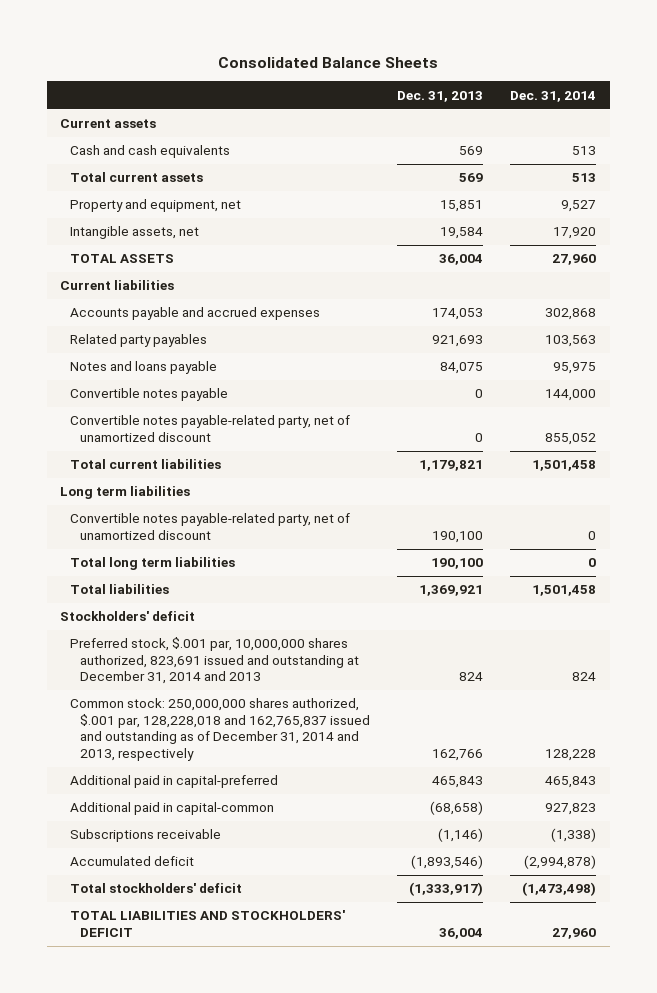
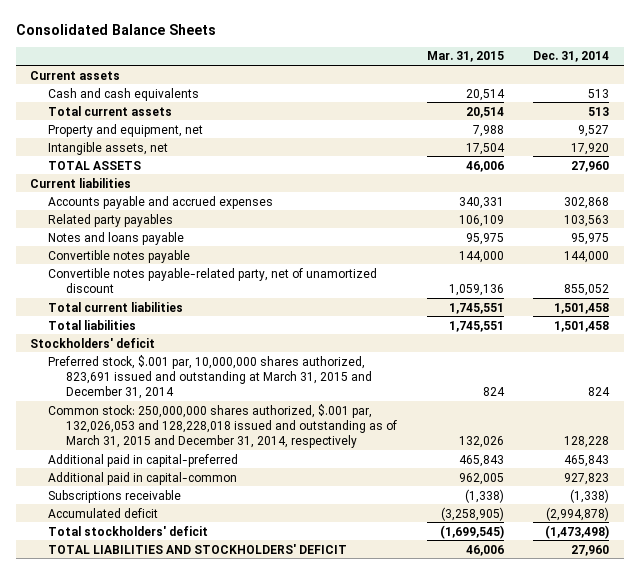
- | Dec. 31, 2013 | Dec. 31, 2014
+ | Mar. 31, 2015 | Dec. 31, 2014
- Long term liabilities
- Convertible notes payable-related party, net of unamortized discount | 190,100 | 0
- Total long term liabilities | 190,100 | 0
- Preferred stock, $.001 par, 10,000,000 shares authorized, 823,691 issued and outstanding at December 31, 2014 and 2013 | 824 | 824
- Common stock: 250,000,000 shares authorized, $.001 par, 128,228,018 and 162,765,837 issued and outstanding as of December 31, 2014 and 2013, respectively | 162,766 | 128,228
+ Preferred stock, $.001 par, 10,000,000 shares authorized, 823,691 issued and outstanding at March 31, 2015 and December 31, 2014 | 824 | 824
+ Common stock: 250,000,000 shares authorized, $.001 par, 132,026,053 and 128,228,018 issued and outstanding as of March 31, 2015 and December 31, 2014, respectively | 132,026 | 128,228

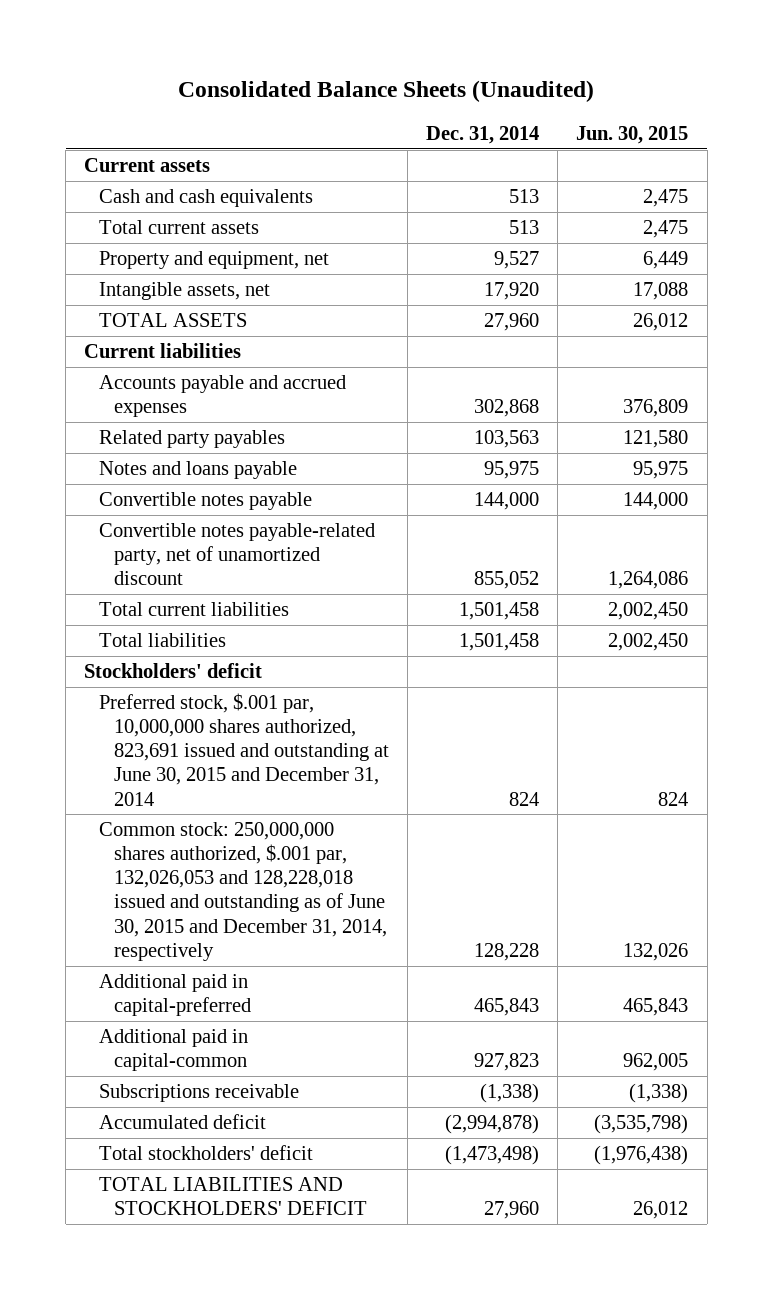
- Consolidated Balance Sheets
+ Consolidated Balance Sheets (Unaudited)
- | Mar. 31, 2015 | Dec. 31, 2014
+ | Dec. 31, 2014 | Jun. 30, 2015
- Preferred stock, $.001 par, 10,000,000 shares authorized, 823,691 issued and outstanding at March 31, 2015 and December 31, 2014 | 824 | 824
- Common stock: 250,000,000 shares authorized, $.001 par, 132,026,053 and 128,228,018 issued and outstanding as of March 31, 2015 and December 31, 2014, respectively | 132,026 | 128,228
+ Preferred stock, $.001 par, 10,000,000 shares authorized, 823,691 issued and outstanding at June 30, 2015 and December 31, 2014 | 824 | 824
+ Common stock: 250,000,000 shares authorized, $.001 par, 132,026,053 and 128,228,018 issued and outstanding as of June 30, 2015 and December 31, 2014, respectively | 128,228 | 132,026

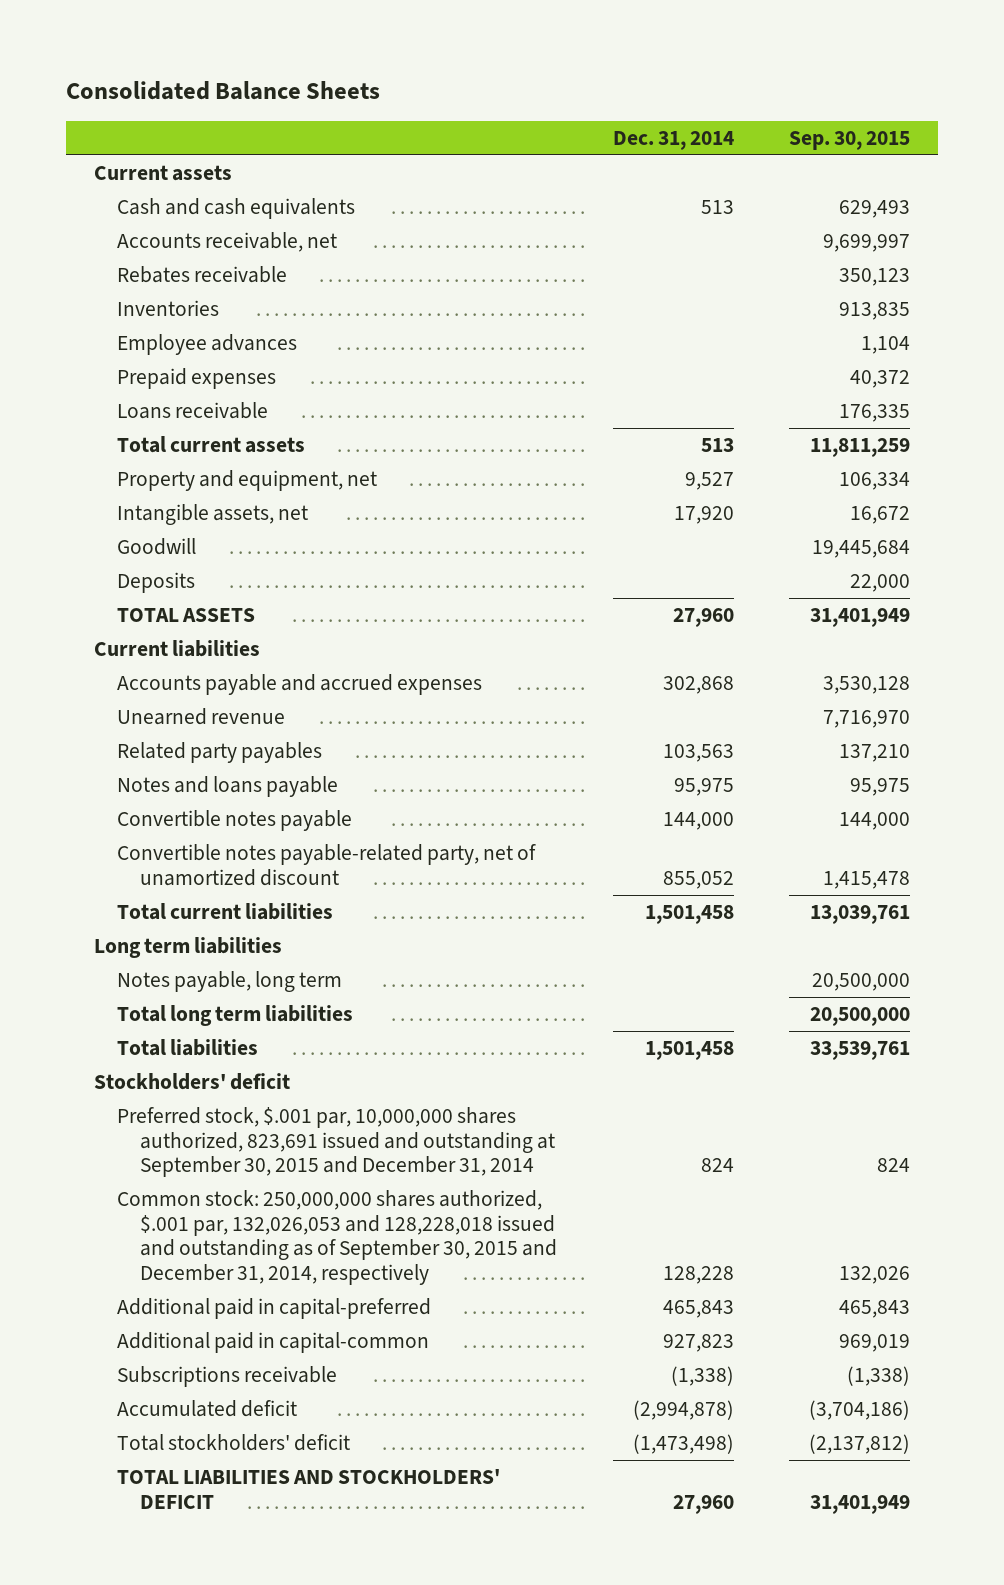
- Consolidated Balance Sheets (Unaudited)
+ Consolidated Balance Sheets
- | Dec. 31, 2014 | Jun. 30, 2015
+ | Dec. 31, 2014 | Sep. 30, 2015
+ Accounts receivable, net | | 9,699,997
+ Rebates receivable | | 350,123
+ Inventories | | 913,835
+ Employee advances | | 1,104
+ Prepaid expenses | | 40,372
+ Loans receivable | | 176,335
+ Goodwill | | 19,445,684
+ Deposits | | 22,000
+ Unearned revenue | | 7,716,970
+ Long term liabilities
+ Notes payable, long term | | 20,500,000
+ Total long term liabilities | | 20,500,000
- Preferred stock, $.001 par, 10,000,000 shares authorized, 823,691 issued and outstanding at June 30, 2015 and December 31, 2014 | 824 | 824
- Common stock: 250,000,000 shares authorized, $.001 par, 132,026,053 and 128,228,018 issued and outstanding as of June 30, 2015 and December 31, 2014, respectively | 128,228 | 132,026
+ Preferred stock, $.001 par, 10,000,000 shares authorized, 823,691 issued and outstanding at September 30, 2015 and December 31, 2014 | 824 | 824
+ Common stock: 250,000,000 shares authorized, $.001 par, 132,026,053 and 128,228,018 issued and outstanding as of September 30, 2015 and December 31, 2014, respectively | 128,228 | 132,026

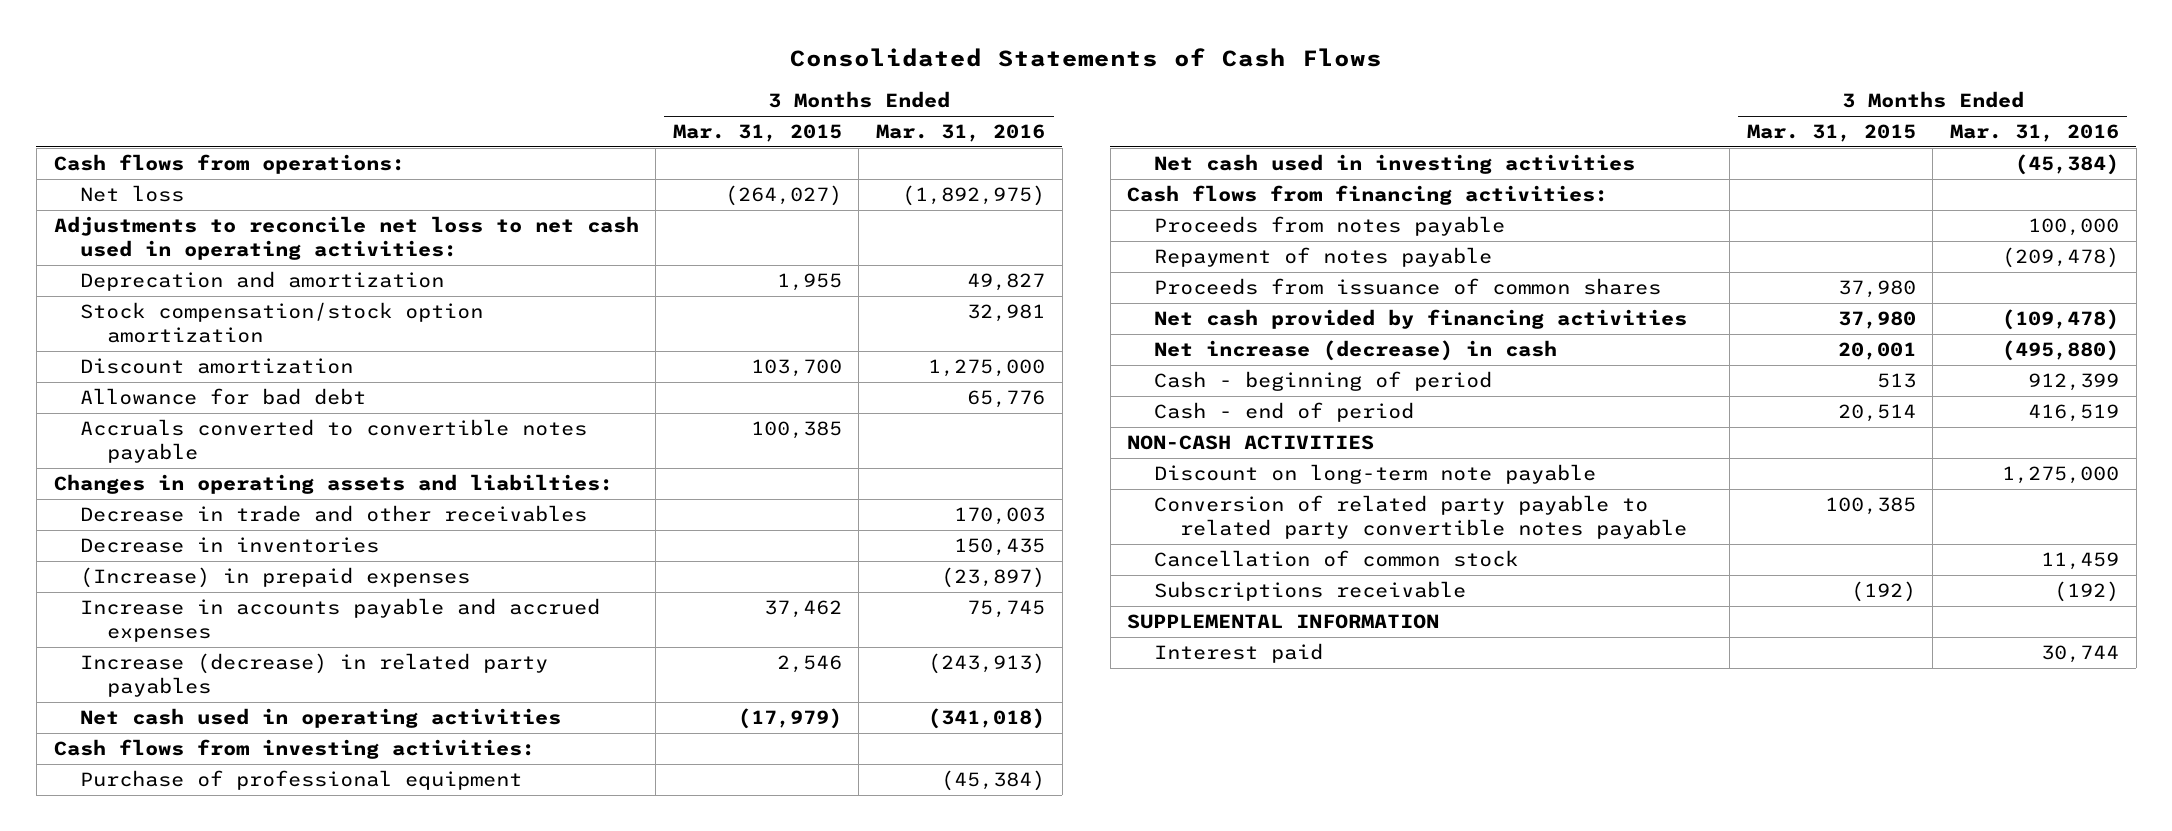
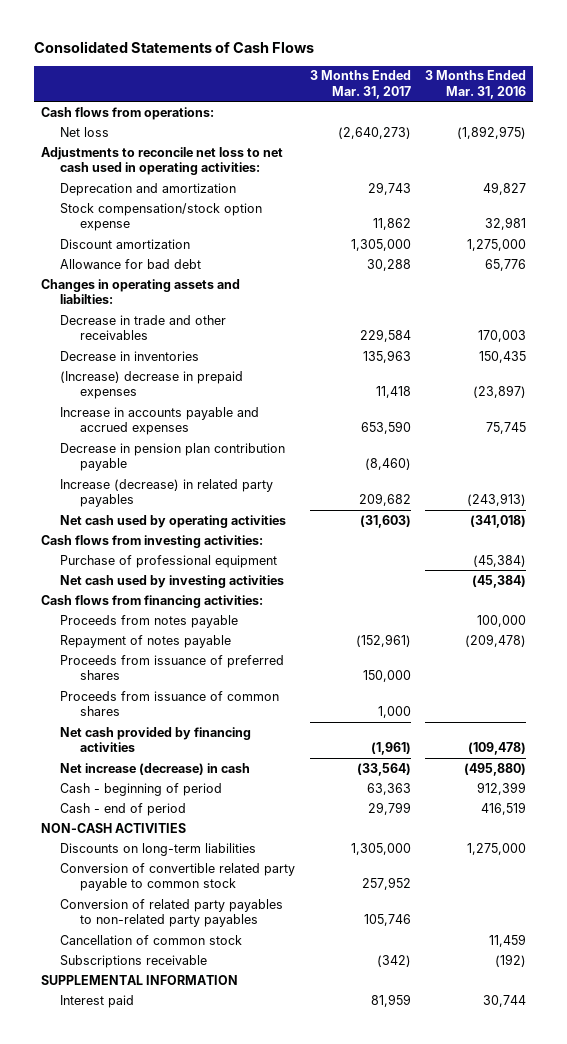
- | 3 Months Ended Mar. 31, 2015 | 3 Months Ended Mar. 31, 2016
+ | 3 Months Ended Mar. 31, 2017 | 3 Months Ended Mar. 31, 2016
- Stock compensation/stock option amortization | | 32,981
+ Stock compensation/stock option expense | 11,862 | 32,981
- Accruals converted to convertible notes payable | 100,385 |
- (Increase) in prepaid expenses | | (23,897)
+ (Increase) decrease in prepaid expenses | 11,418 | (23,897)
+ Decrease in pension plan contribution payable | (8,460) |
- Net cash used in operating activities | (17,979) | (341,018)
+ Net cash used by operating activities | (31,603) | (341,018)
- Net cash used in investing activities | | (45,384)
+ Net cash used by investing activities | | (45,384)
+ Proceeds from issuance of preferred shares | 150,000 |
- Discount on long-term note payable | | 1,275,000
- Conversion of related party payable to related party convertible notes payable | 100,385 |
+ Discounts on long-term liabilities | 1,305,000 | 1,275,000
+ Conversion of convertible related party payable to common stock | 257,952 |
+ Conversion of related party payables to non-related party payables | 105,746 |

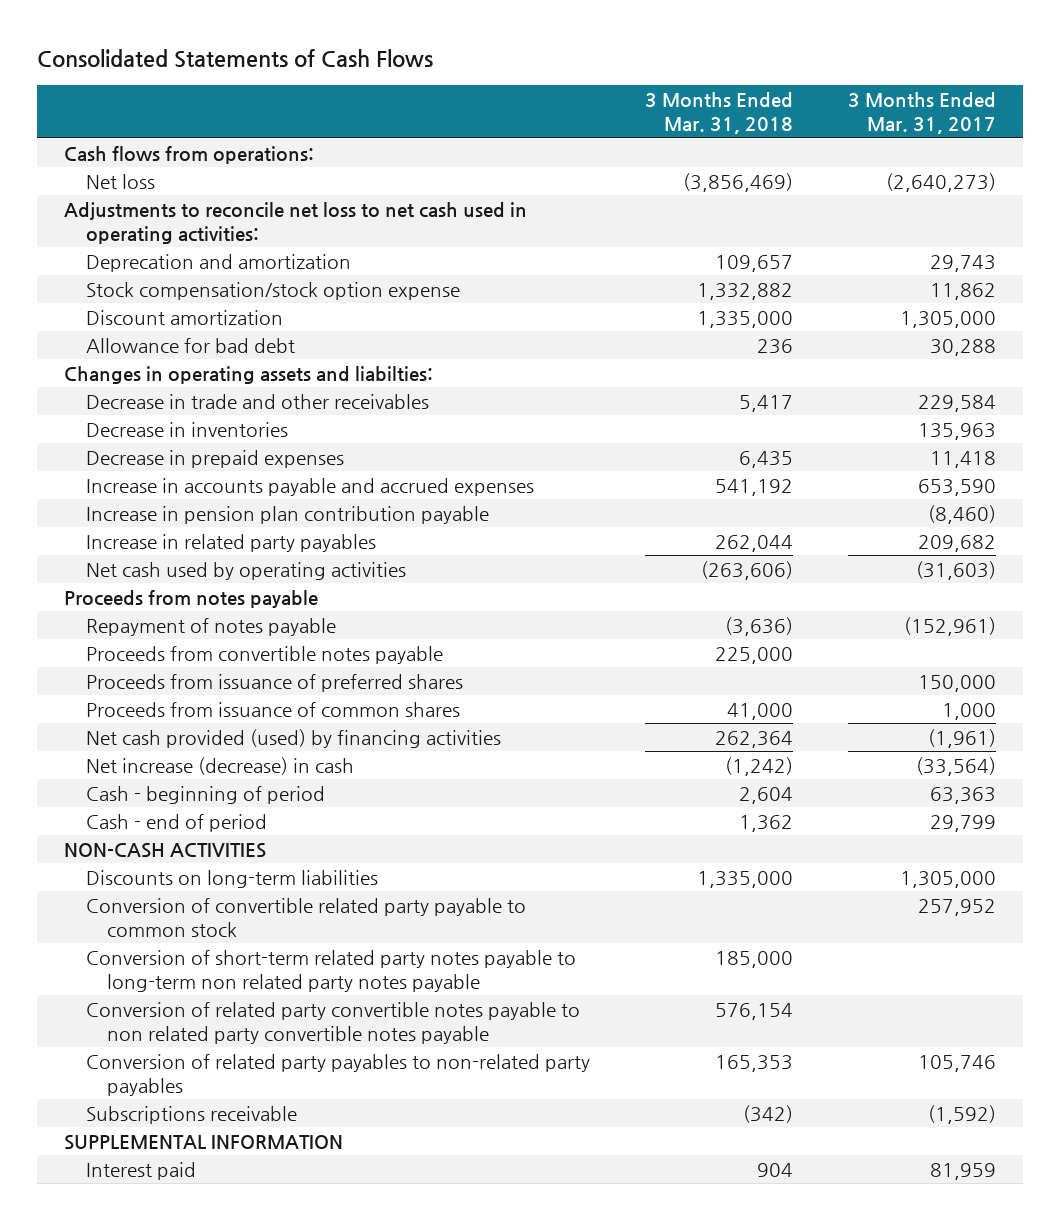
- | 3 Months Ended Mar. 31, 2017 | 3 Months Ended Mar. 31, 2016
+ | 3 Months Ended Mar. 31, 2018 | 3 Months Ended Mar. 31, 2017
- (Increase) decrease in prepaid expenses | 11,418 | (23,897)
+ Decrease in prepaid expenses | 6,435 | 11,418
- Decrease in pension plan contribution payable | (8,460) |
- Increase (decrease) in related party payables | 209,682 | (243,913)
+ Increase in pension plan contribution payable | | (8,460)
+ Increase in related party payables | 262,044 | 209,682
- Cash flows from investing activities:
- Purchase of professional equipment | | (45,384)
- Net cash used by investing activities | | (45,384)
- Cash flows from financing activities:
+ Proceeds from convertible notes payable | 225,000 |
- Net cash provided by financing activities | (1,961) | (109,478)
+ Net cash provided (used) by financing activities | 262,364 | (1,961)
+ Conversion of short-term related party notes payable to long-term non related party notes payable | 185,000 |
+ Conversion of related party convertible notes payable to non related party convertible notes payable | 576,154 |
- Cancellation of common stock | | 11,459
- Subscriptions receivable | (342) | (192)
+ Subscriptions receivable | (342) | (1,592)

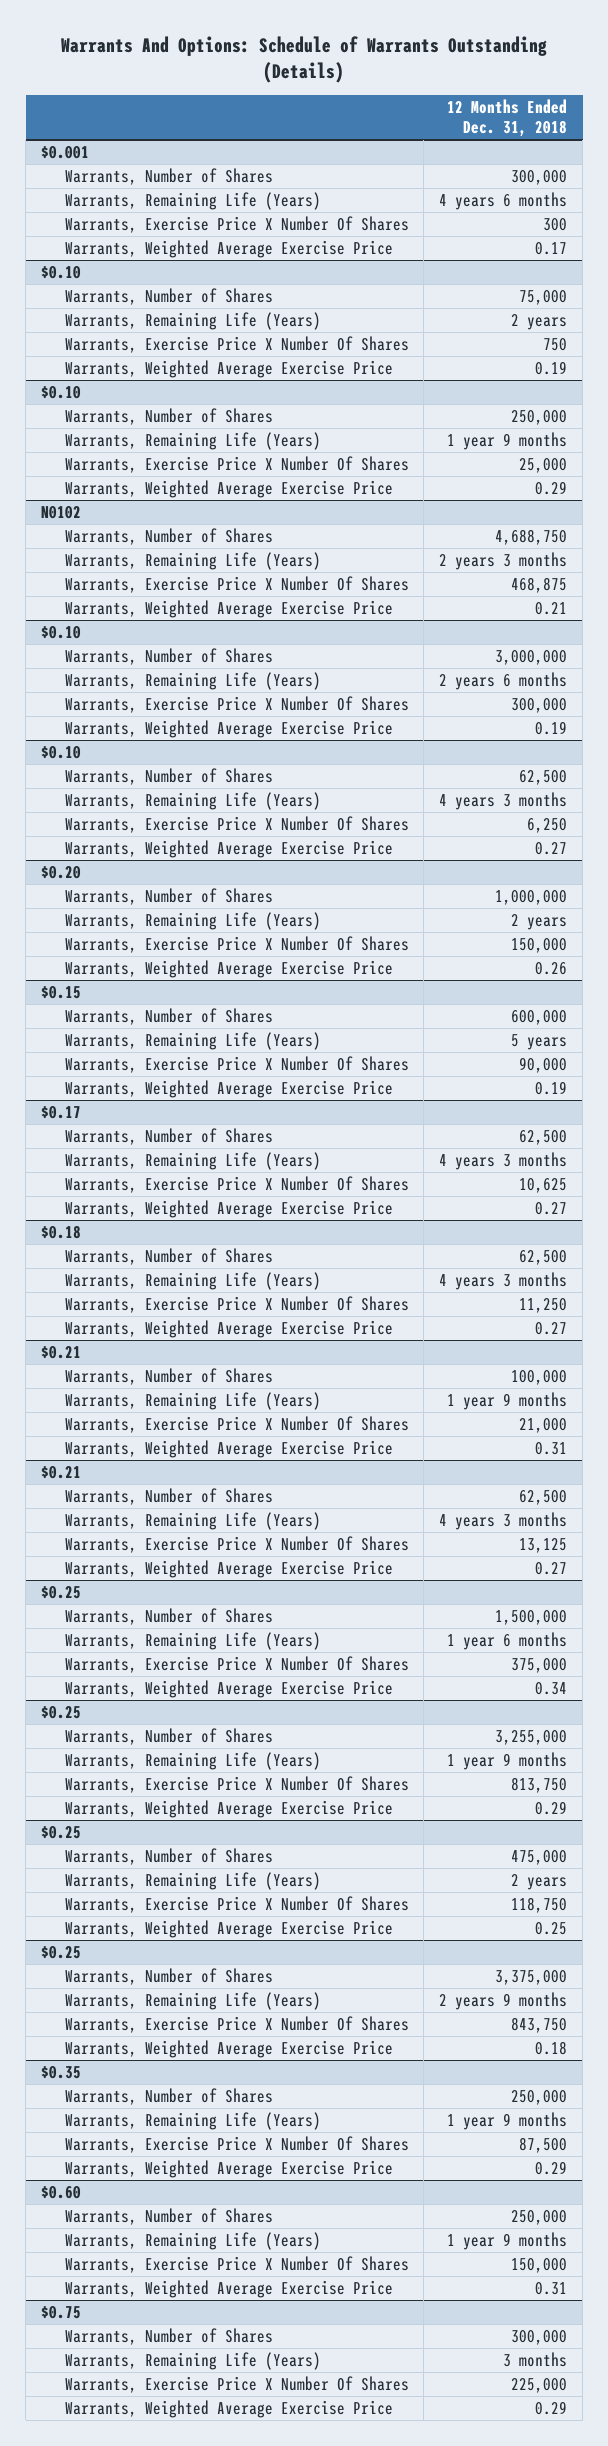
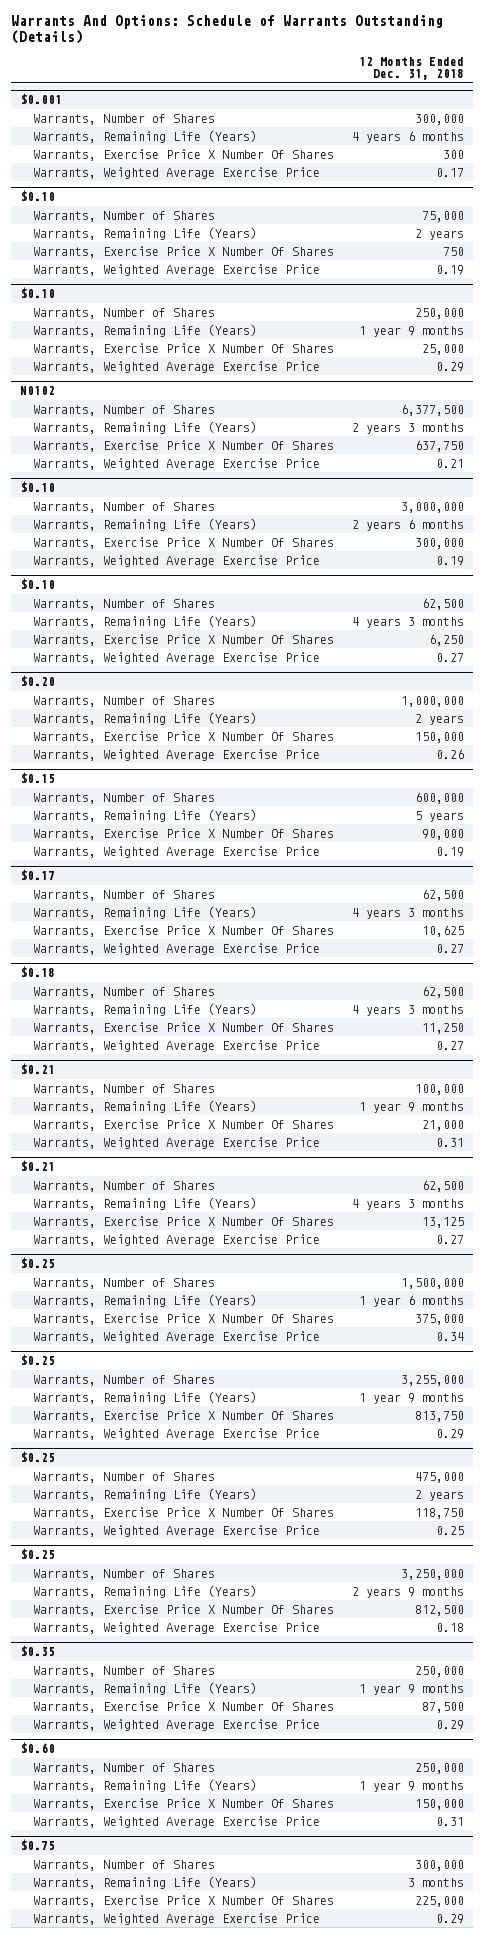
@ N0102
- Warrants, Number of Shares | 4,688,750
+ Warrants, Number of Shares | 6,377,500
- Warrants, Exercise Price X Number Of Shares | 468,875
+ Warrants, Exercise Price X Number Of Shares | 637,750
@ $0.25
- Warrants, Number of Shares | 3,375,000
+ Warrants, Number of Shares | 3,250,000
- Warrants, Exercise Price X Number Of Shares | 843,750
+ Warrants, Exercise Price X Number Of Shares | 812,500

